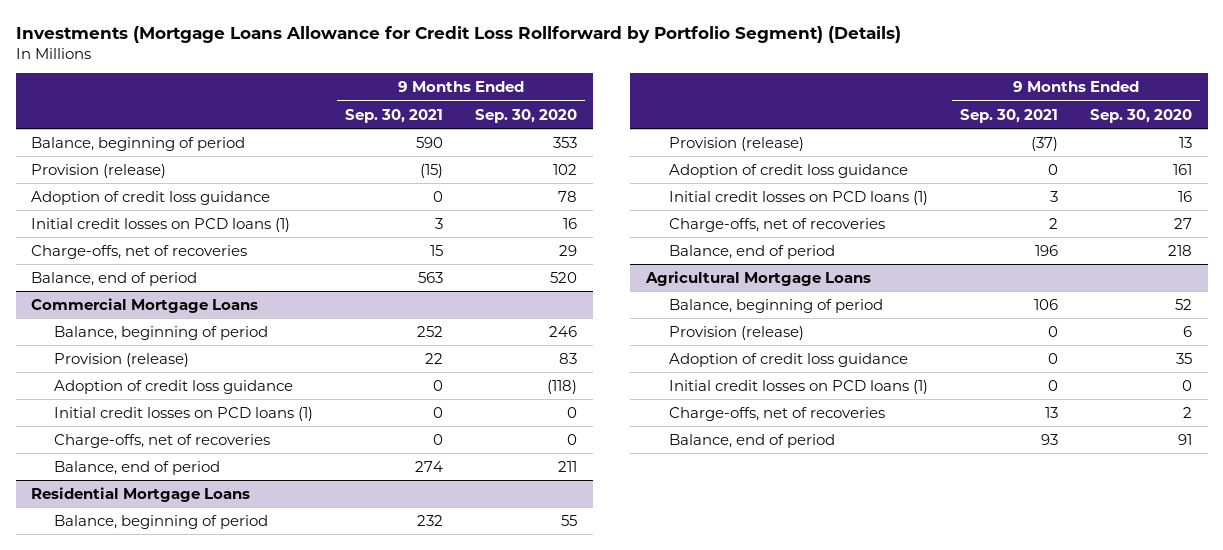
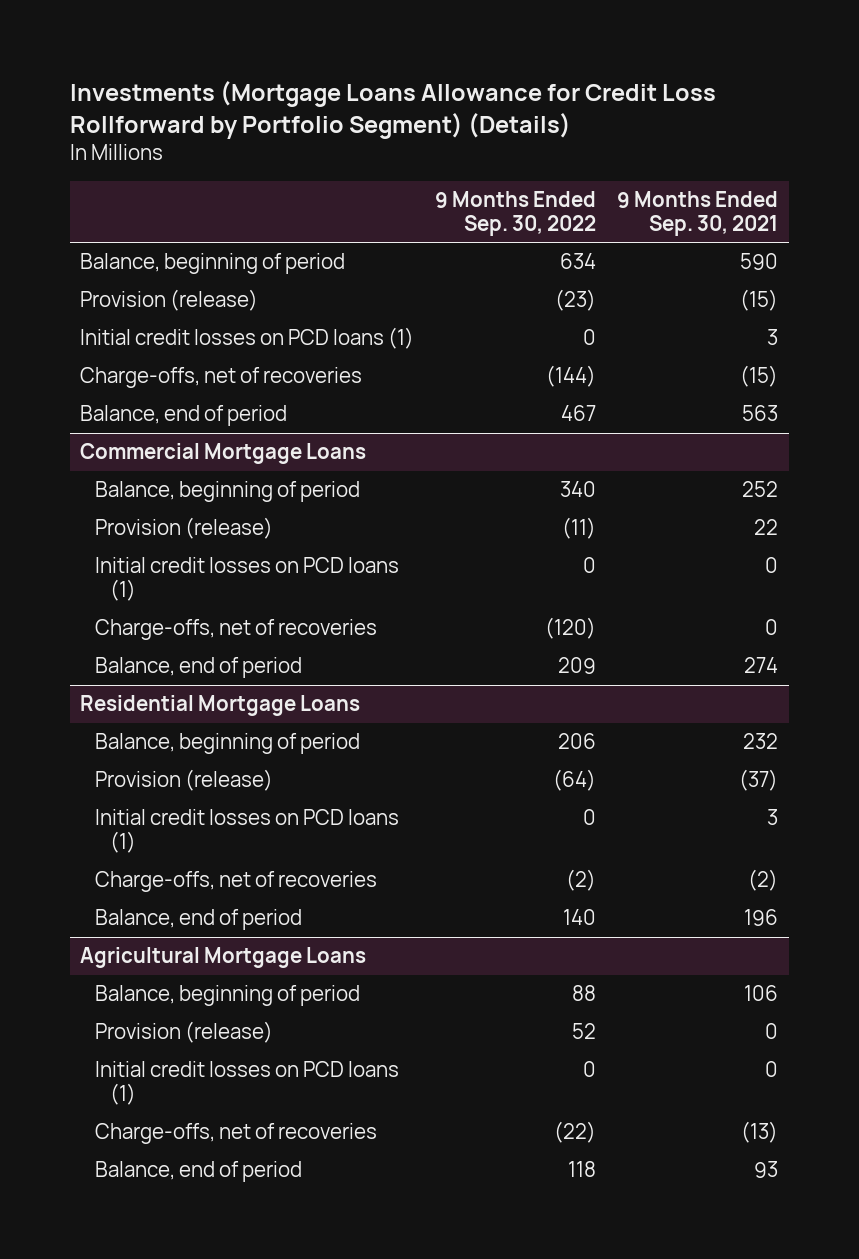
- | 9 Months Ended Sep. 30, 2021 | 9 Months Ended Sep. 30, 2020
+ | 9 Months Ended Sep. 30, 2022 | 9 Months Ended Sep. 30, 2021
- Adoption of credit loss guidance | 0 | 78
- Charge-offs, net of recoveries | 15 | 29
+ Charge-offs, net of recoveries | (144) | (15)
@ Commercial Mortgage Loans
- Adoption of credit loss guidance | 0 | (118)
@ Residential Mortgage Loans
- Adoption of credit loss guidance | 0 | 161
- Charge-offs, net of recoveries | 2 | 27
+ Charge-offs, net of recoveries | (2) | (2)
@ Agricultural Mortgage Loans
- Adoption of credit loss guidance | 0 | 35
- Charge-offs, net of recoveries | 13 | 2
+ Charge-offs, net of recoveries | (22) | (13)

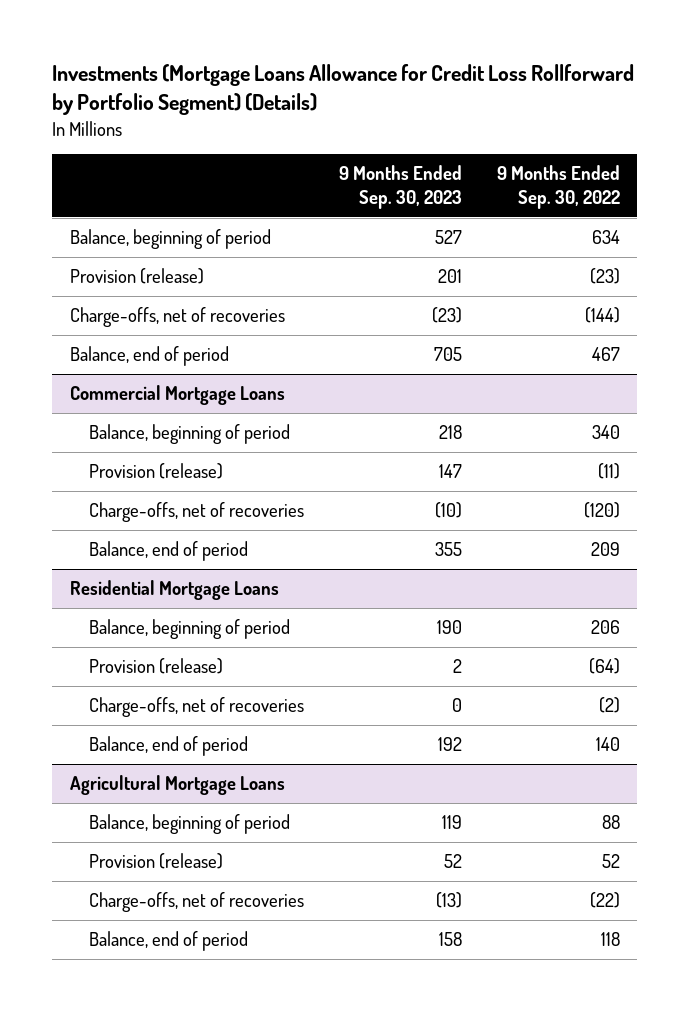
- | 9 Months Ended Sep. 30, 2022 | 9 Months Ended Sep. 30, 2021
+ | 9 Months Ended Sep. 30, 2023 | 9 Months Ended Sep. 30, 2022
- Initial credit losses on PCD loans (1) | 0 | 3
@ Commercial Mortgage Loans
- Initial credit losses on PCD loans (1) | 0 | 0
@ Residential Mortgage Loans
- Initial credit losses on PCD loans (1) | 0 | 3
@ Agricultural Mortgage Loans
- Initial credit losses on PCD loans (1) | 0 | 0

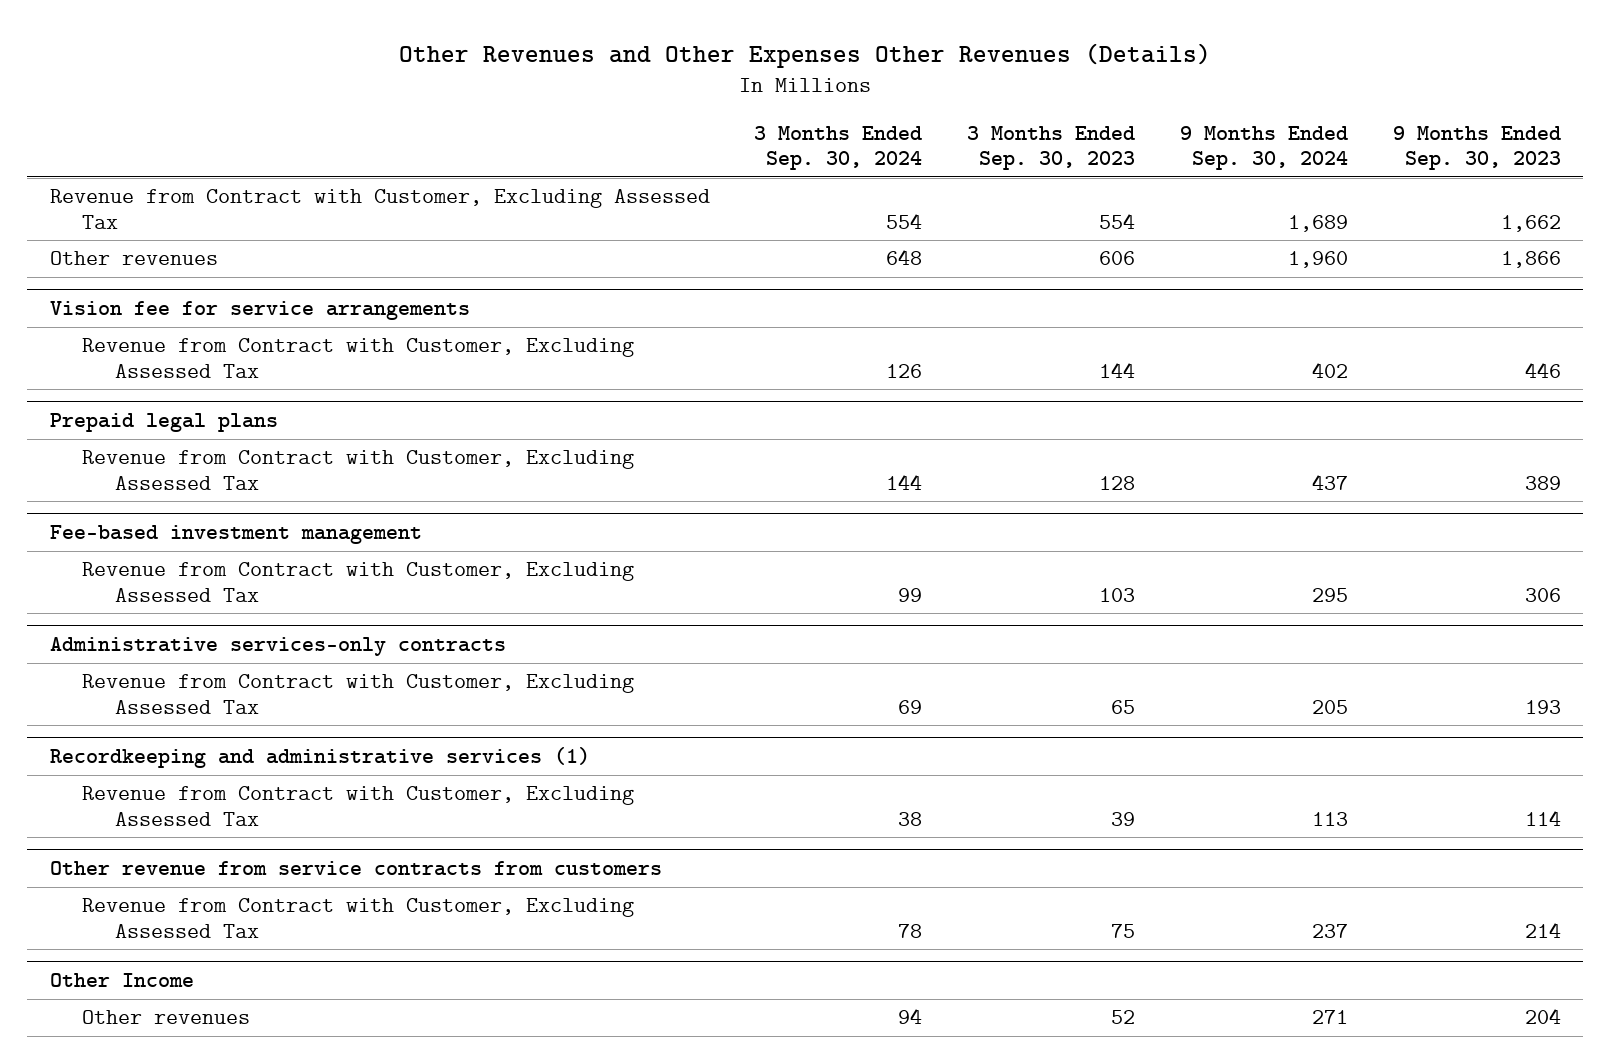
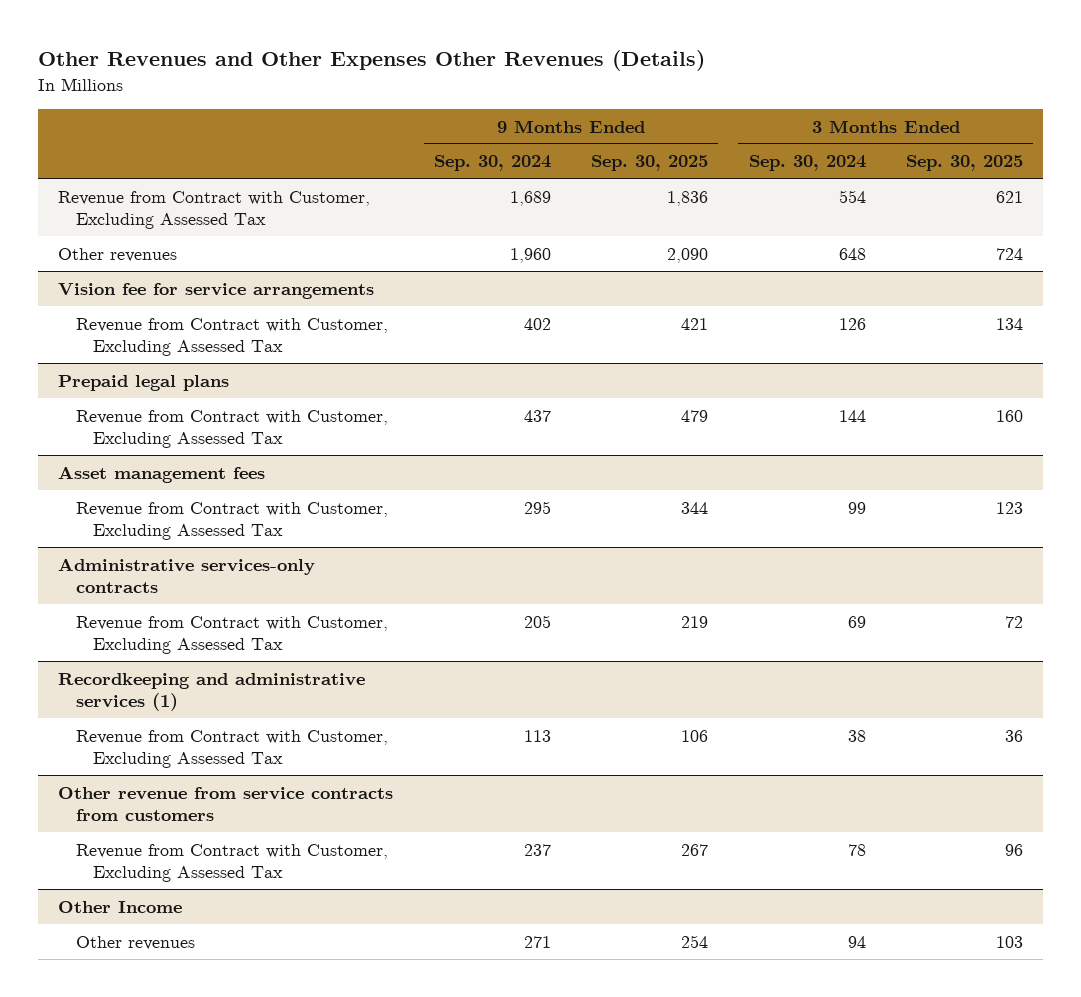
- | 3 Months Ended Sep. 30, 2024 | 3 Months Ended Sep. 30, 2023 | 9 Months Ended Sep. 30, 2024 | 9 Months Ended Sep. 30, 2023
+ | 9 Months Ended Sep. 30, 2024 | 9 Months Ended Sep. 30, 2025 | 3 Months Ended Sep. 30, 2024 | 3 Months Ended Sep. 30, 2025
- Fee-based investment management
+ Asset management fees

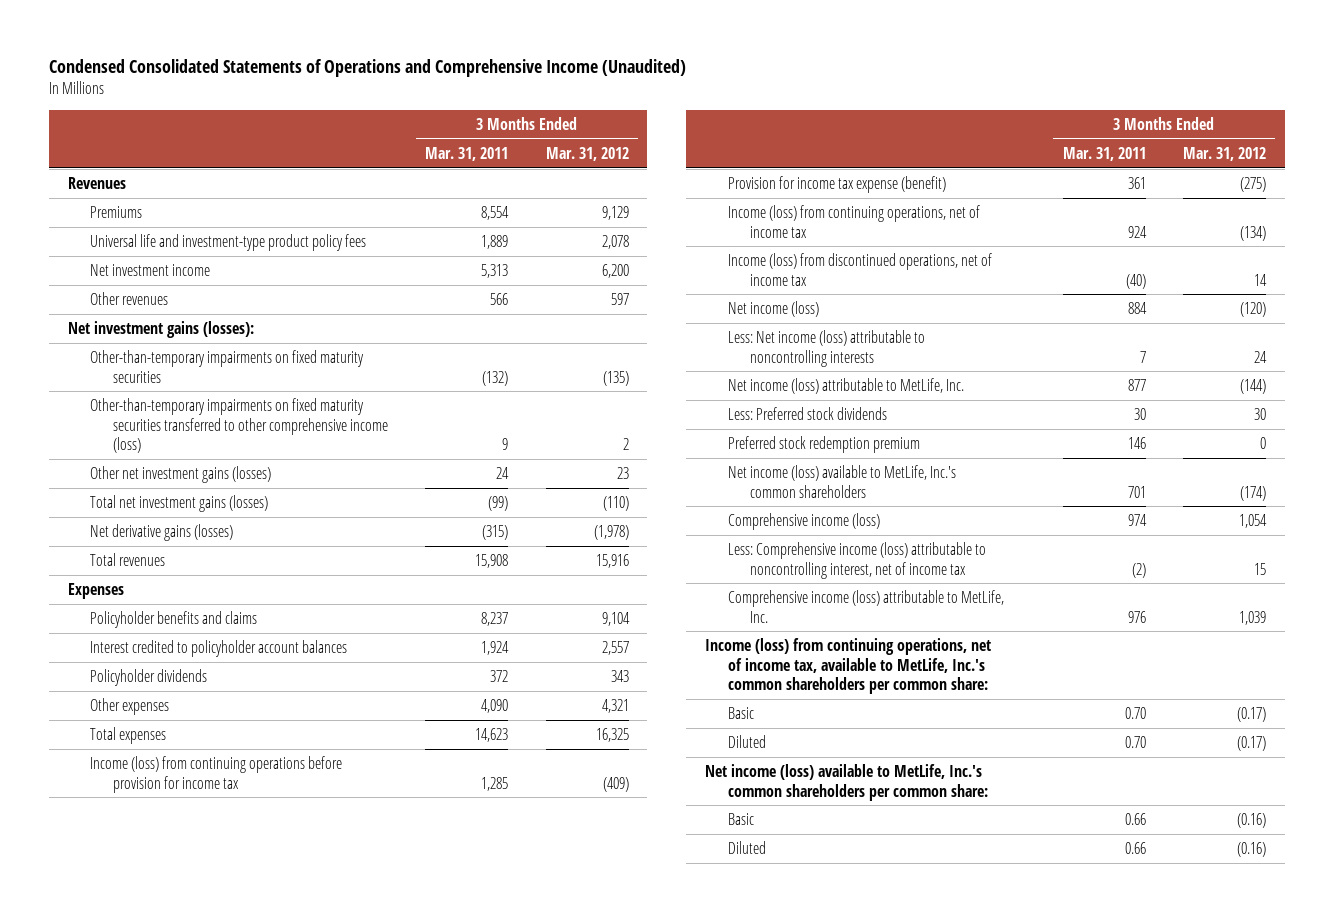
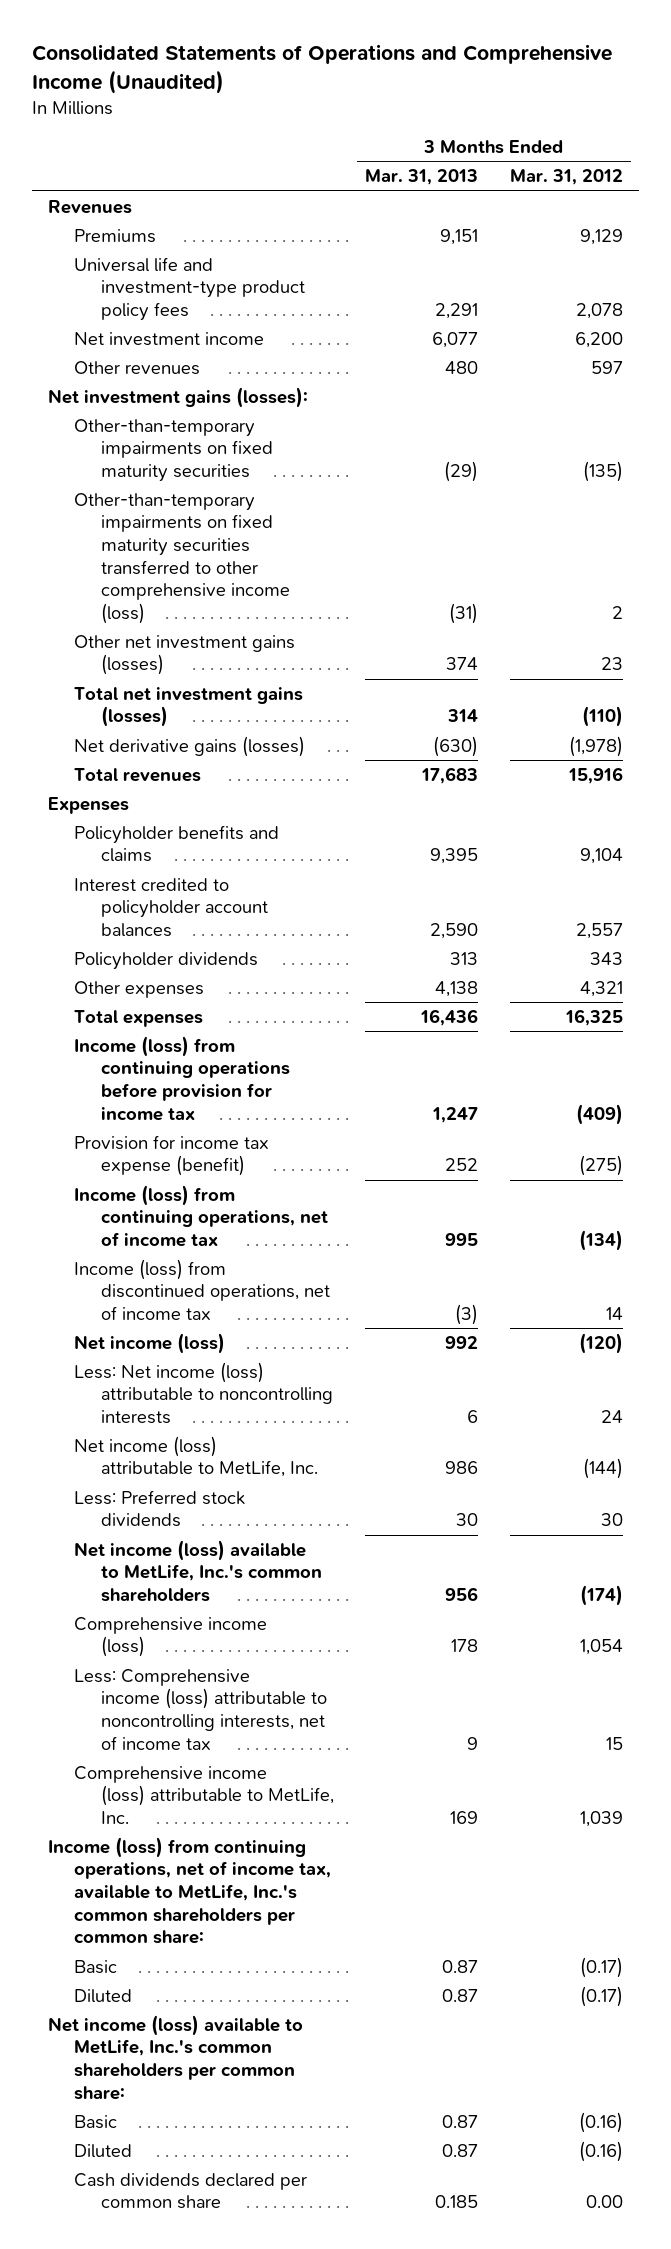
- Condensed Consolidated Statements of Operations and Comprehensive Income (Unaudited)
+ Consolidated Statements of Operations and Comprehensive Income (Unaudited)
- | 3 Months Ended Mar. 31, 2011 | 3 Months Ended Mar. 31, 2012
+ | 3 Months Ended Mar. 31, 2013 | 3 Months Ended Mar. 31, 2012
- Preferred stock redemption premium | 146 | 0
- Less: Comprehensive income (loss) attributable to noncontrolling interest, net of income tax | (2) | 15
+ Less: Comprehensive income (loss) attributable to noncontrolling interests, net of income tax | 9 | 15
+ Cash dividends declared per common share | 0.185 | 0.00

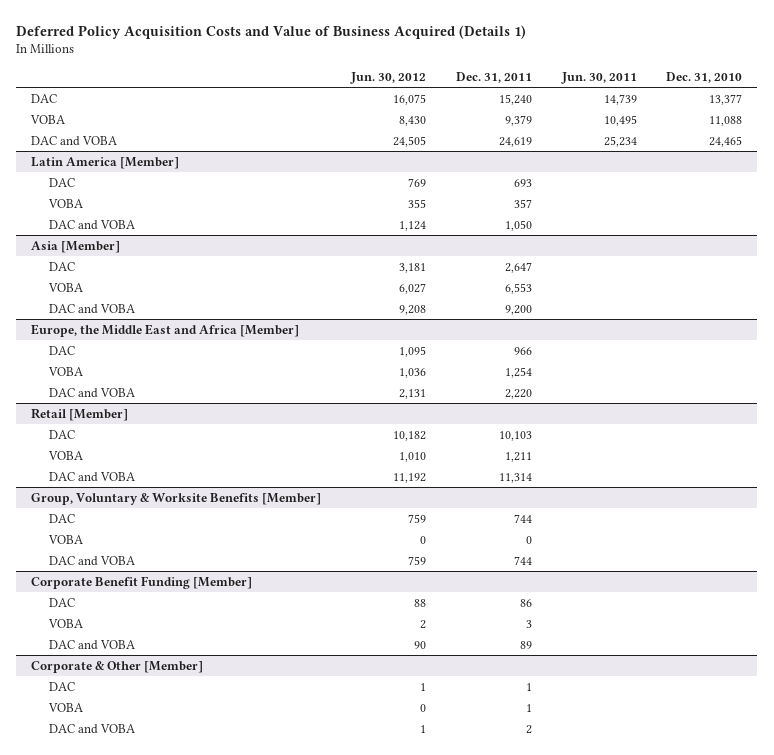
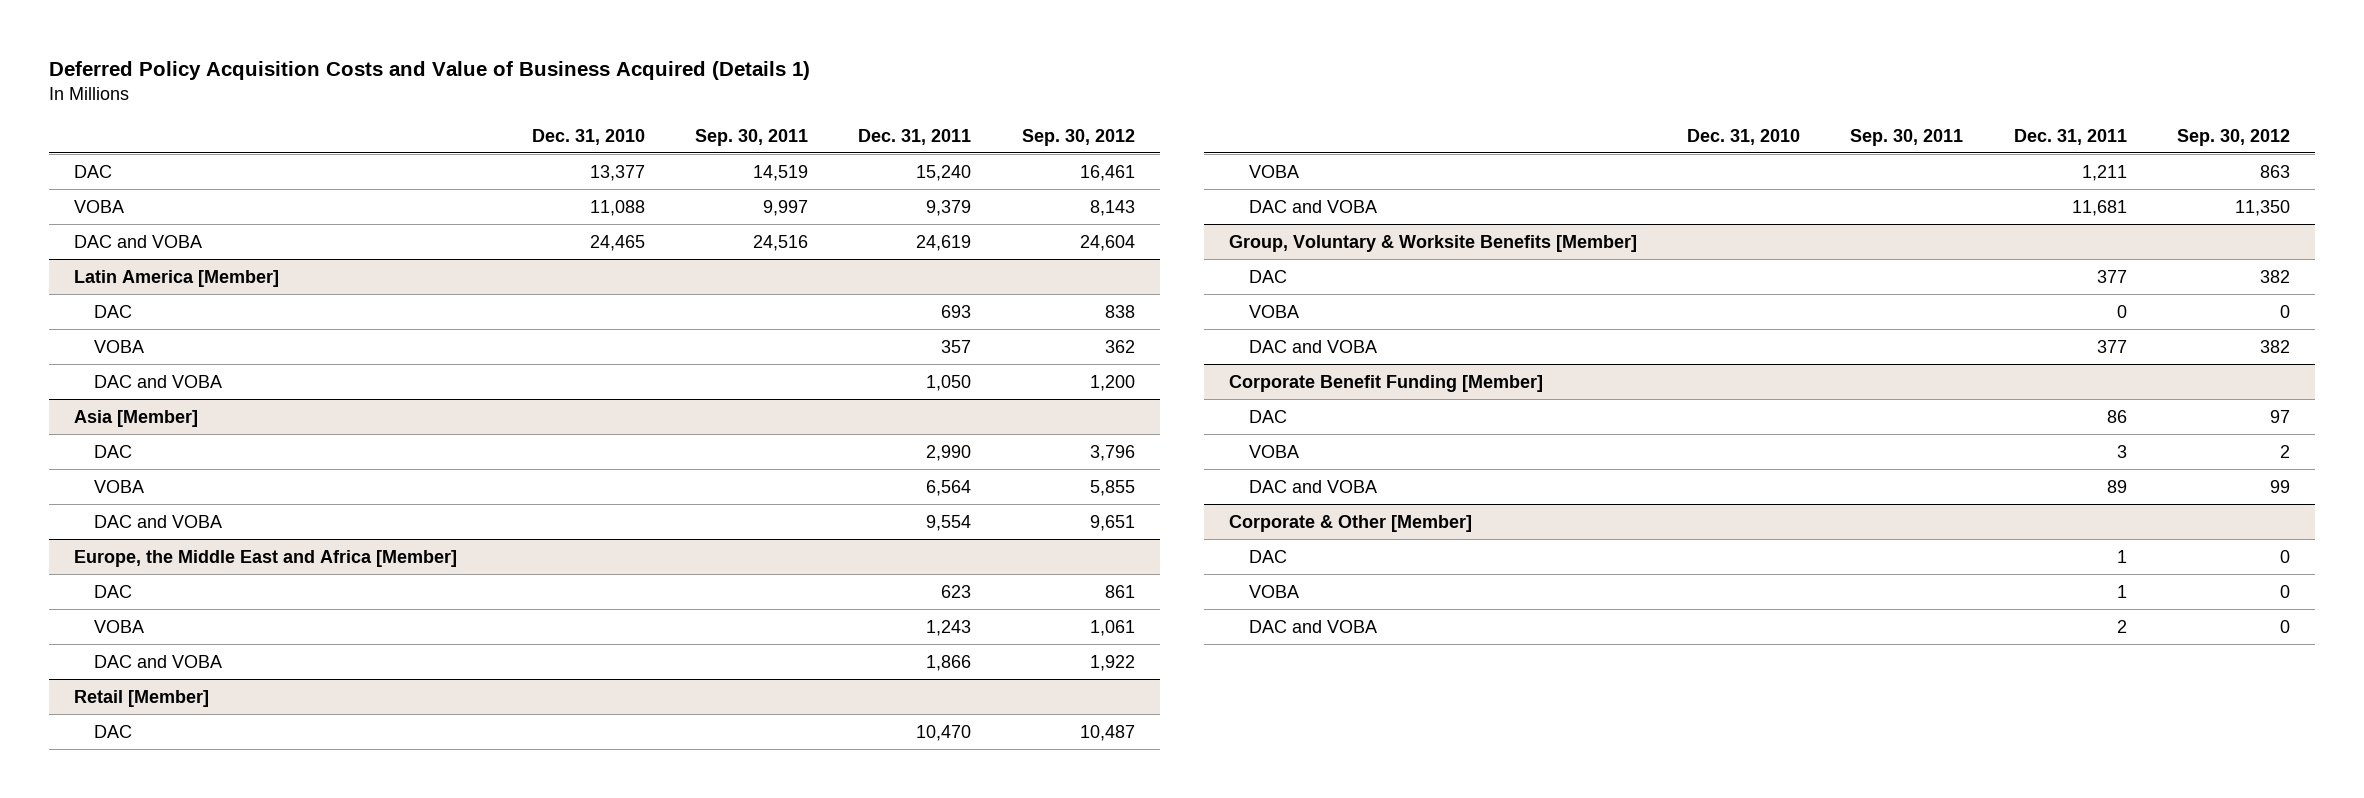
- | Jun. 30, 2012 | Dec. 31, 2011 | Jun. 30, 2011 | Dec. 31, 2010
+ | Dec. 31, 2010 | Sep. 30, 2011 | Dec. 31, 2011 | Sep. 30, 2012
@ Asia [Member]
- DAC | 3,181 | 2,647 | |
- VOBA | 6,027 | 6,553 | |
- DAC and VOBA | 9,208 | 9,200 | |
+ DAC | | | 2,990 | 3,796
+ VOBA | | | 6,564 | 5,855
+ DAC and VOBA | | | 9,554 | 9,651
@ Europe, the Middle East and Africa [Member]
- DAC | 1,095 | 966 | |
- VOBA | 1,036 | 1,254 | |
- DAC and VOBA | 2,131 | 2,220 | |
+ DAC | | | 623 | 861
+ VOBA | | | 1,243 | 1,061
+ DAC and VOBA | | | 1,866 | 1,922
@ Retail [Member]
- DAC | 10,182 | 10,103 | |
+ DAC | | | 10,470 | 10,487
- DAC and VOBA | 11,192 | 11,314 | |
+ DAC and VOBA | | | 11,681 | 11,350
@ Group, Voluntary & Worksite Benefits [Member]
- DAC | 759 | 744 | |
+ DAC | | | 377 | 382
- DAC and VOBA | 759 | 744 | |
+ DAC and VOBA | | | 377 | 382

